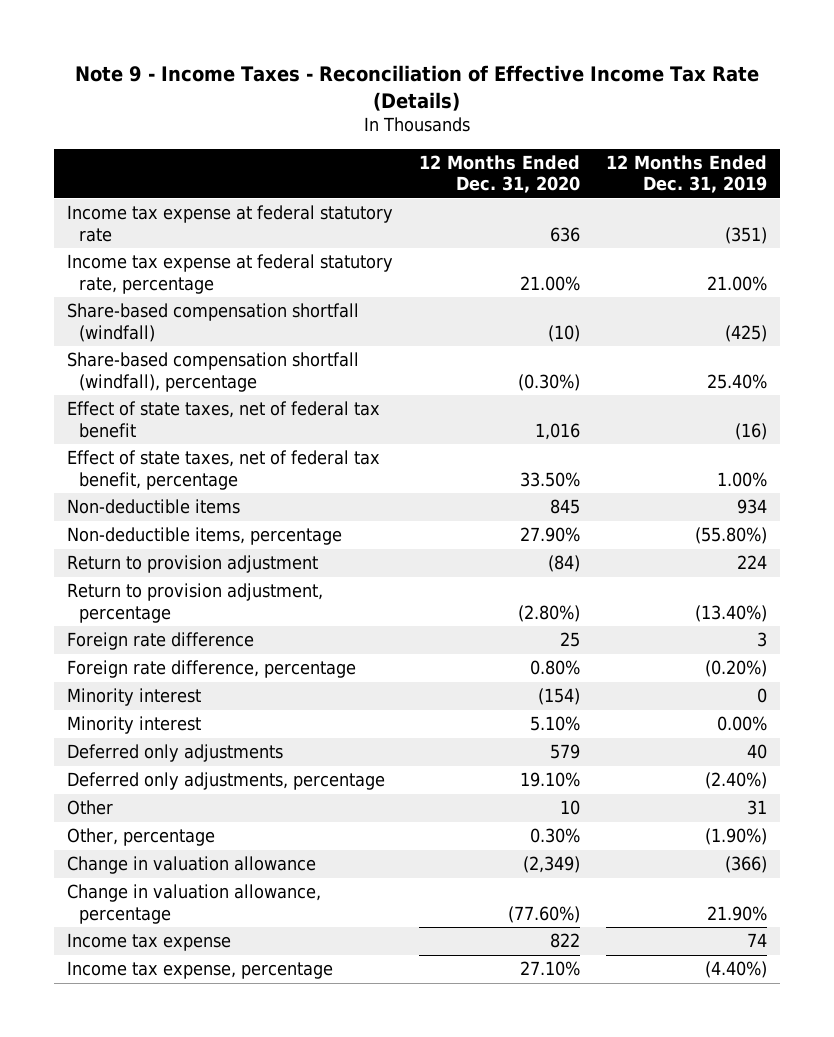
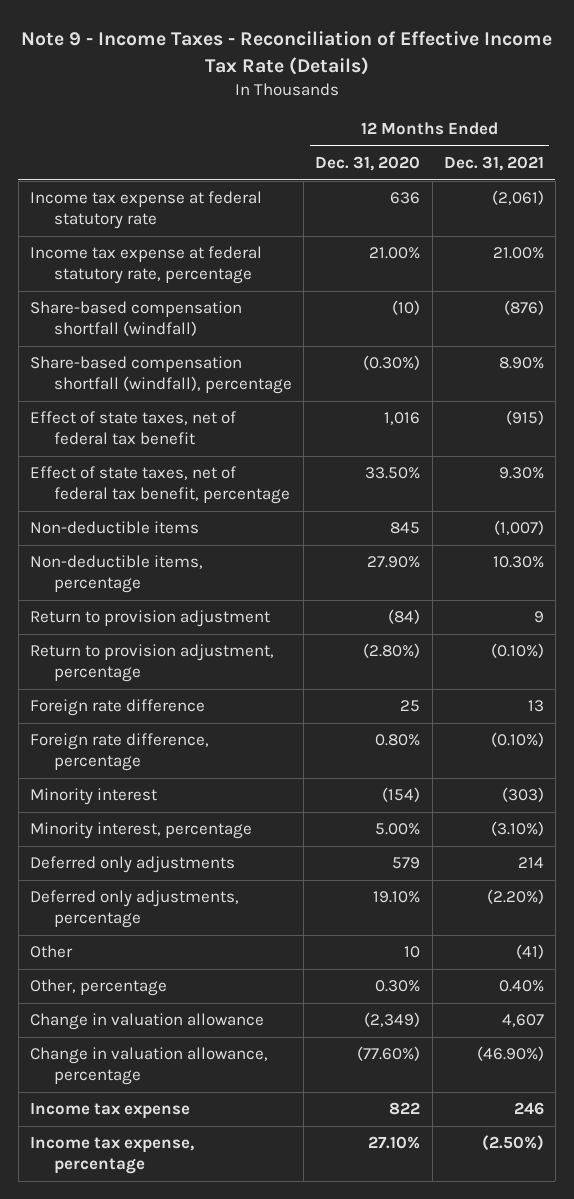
- | 12 Months Ended Dec. 31, 2020 | 12 Months Ended Dec. 31, 2019
+ | 12 Months Ended Dec. 31, 2020 | 12 Months Ended Dec. 31, 2021
- Minority interest | 5.10% | 0.00%
+ Minority interest, percentage | 5.00% | (3.10%)

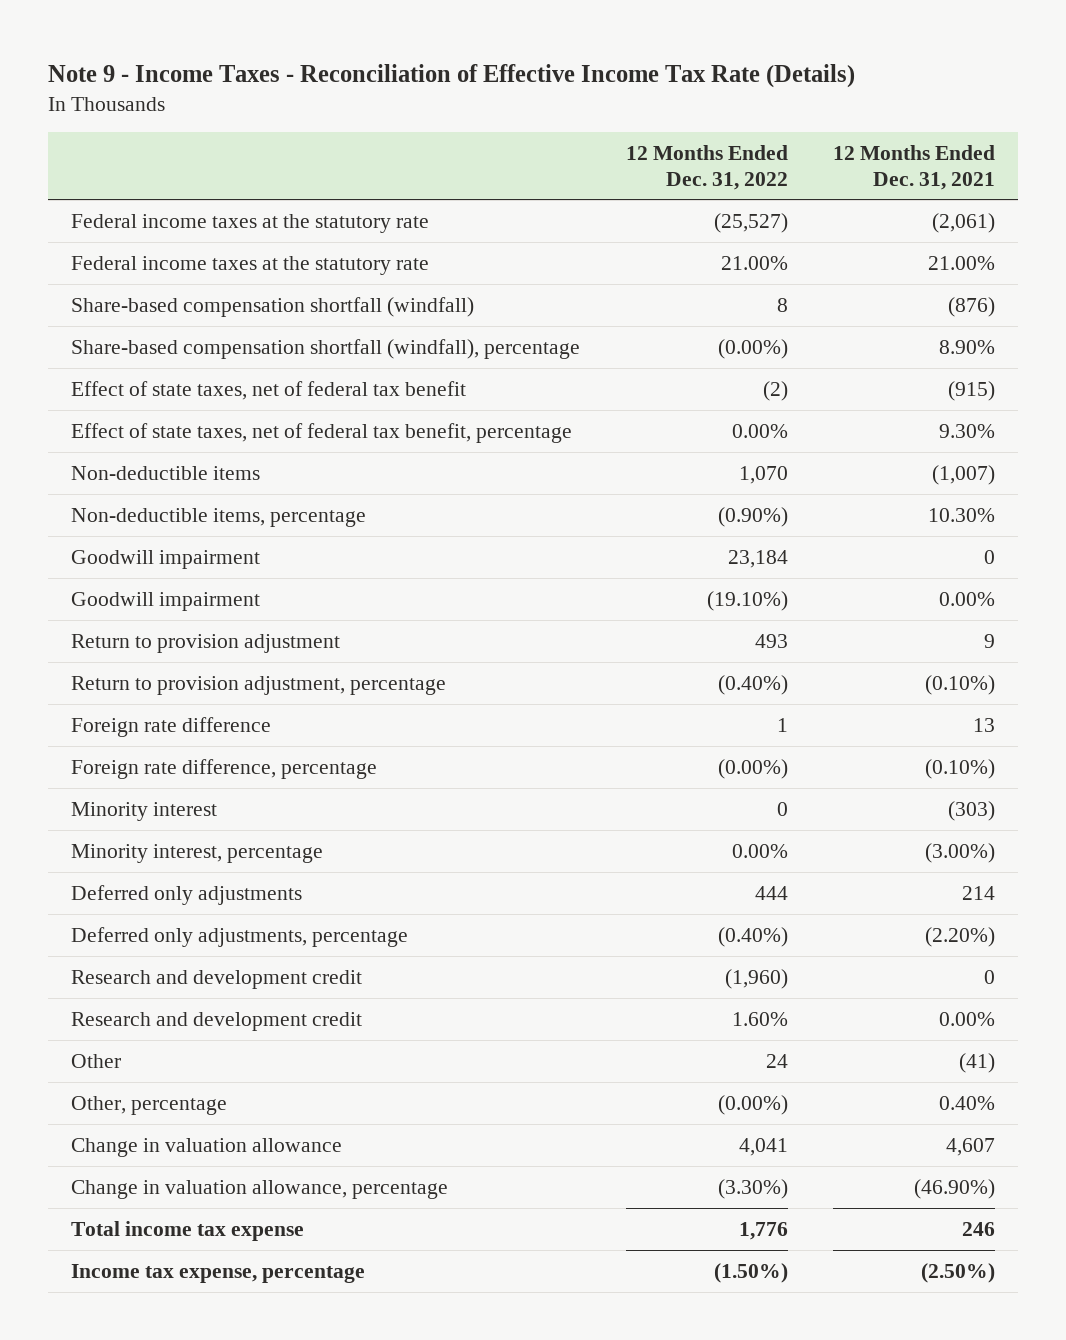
- | 12 Months Ended Dec. 31, 2020 | 12 Months Ended Dec. 31, 2021
+ | 12 Months Ended Dec. 31, 2022 | 12 Months Ended Dec. 31, 2021
- Income tax expense at federal statutory rate | 636 | (2,061)
- Income tax expense at federal statutory rate, percentage | 21.00% | 21.00%
+ Federal income taxes at the statutory rate | (25,527) | (2,061)
+ Federal income taxes at the statutory rate | 21.00% | 21.00%
+ Goodwill impairment | 23,184 | 0
+ Goodwill impairment | (19.10%) | 0.00%
- Minority interest, percentage | 5.00% | (3.10%)
+ Minority interest, percentage | 0.00% | (3.00%)
+ Research and development credit | (1,960) | 0
+ Research and development credit | 1.60% | 0.00%
- Income tax expense | 822 | 246
+ Total income tax expense | 1,776 | 246

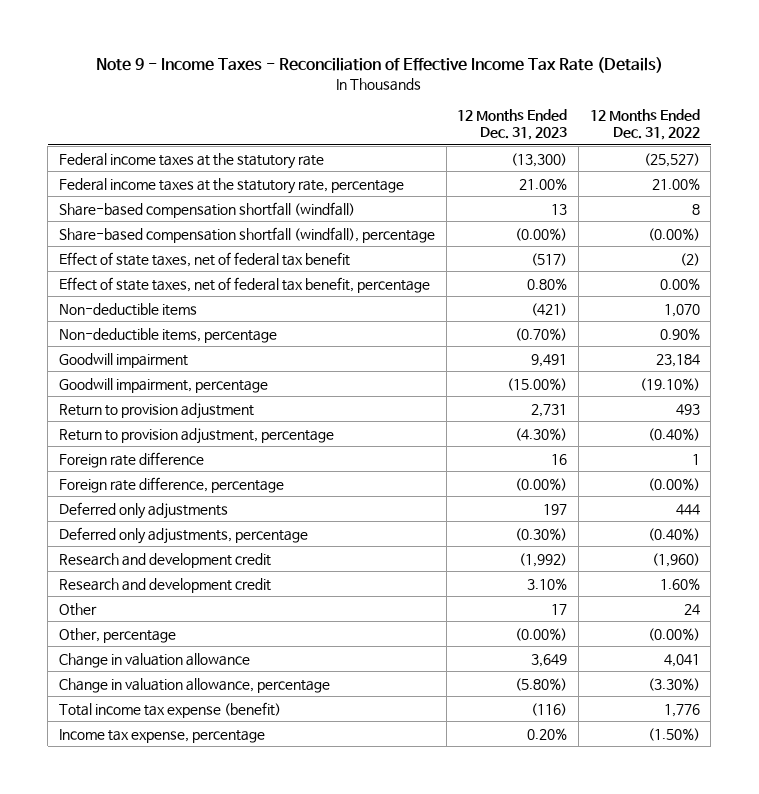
- | 12 Months Ended Dec. 31, 2022 | 12 Months Ended Dec. 31, 2021
+ | 12 Months Ended Dec. 31, 2023 | 12 Months Ended Dec. 31, 2022
- Federal income taxes at the statutory rate | 21.00% | 21.00%
+ Federal income taxes at the statutory rate, percentage | 21.00% | 21.00%
- Non-deductible items, percentage | (0.90%) | 10.30%
+ Non-deductible items, percentage | (0.70%) | 0.90%
- Goodwill impairment | (19.10%) | 0.00%
+ Goodwill impairment, percentage | (15.00%) | (19.10%)
- Minority interest | 0 | (303)
- Minority interest, percentage | 0.00% | (3.00%)
- Total income tax expense | 1,776 | 246
+ Total income tax expense (benefit) | (116) | 1,776

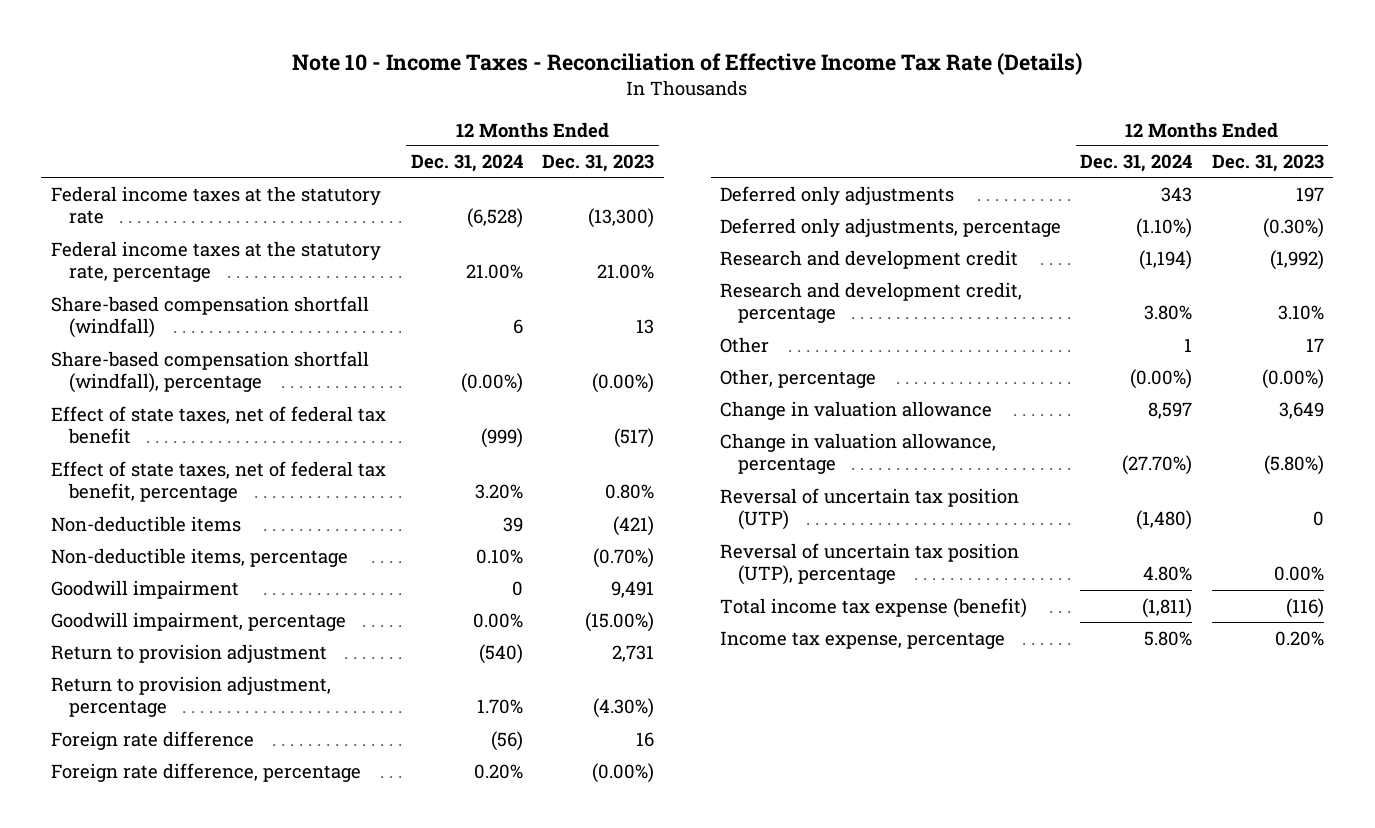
- Note 9 - Income Taxes - Reconciliation of Effective Income Tax Rate (Details)
+ Note 10 - Income Taxes - Reconciliation of Effective Income Tax Rate (Details)
- | 12 Months Ended Dec. 31, 2023 | 12 Months Ended Dec. 31, 2022
+ | 12 Months Ended Dec. 31, 2024 | 12 Months Ended Dec. 31, 2023
- Research and development credit | 3.10% | 1.60%
+ Research and development credit, percentage | 3.80% | 3.10%
+ Reversal of uncertain tax position (UTP) | (1,480) | 0
+ Reversal of uncertain tax position (UTP), percentage | 4.80% | 0.00%

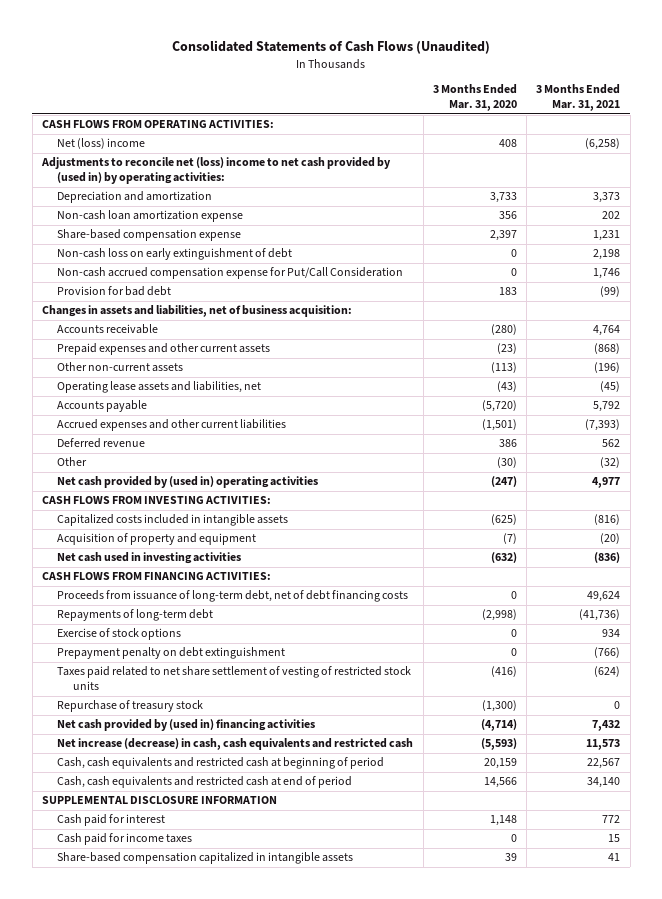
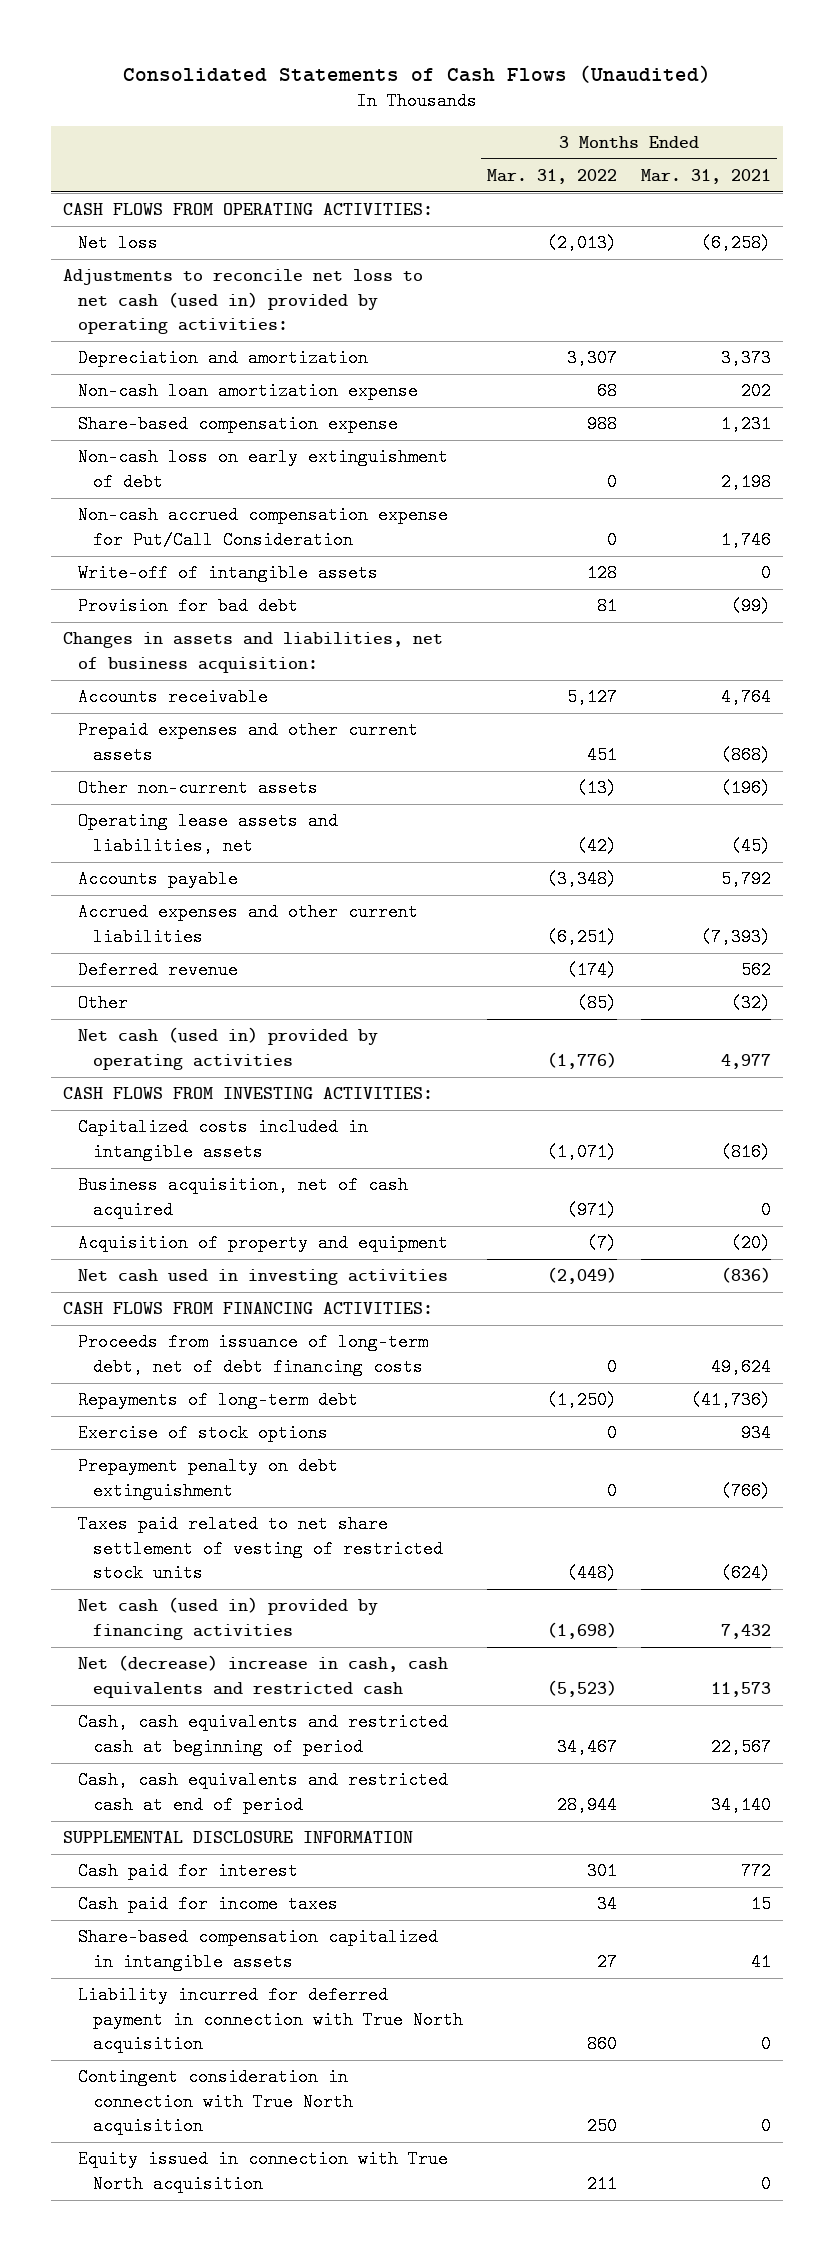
- | 3 Months Ended Mar. 31, 2020 | 3 Months Ended Mar. 31, 2021
+ | 3 Months Ended Mar. 31, 2022 | 3 Months Ended Mar. 31, 2021
- Net (loss) income | 408 | (6,258)
- Adjustments to reconcile net (loss) income to net cash provided by (used in) by operating activities:
+ Net loss | (2,013) | (6,258)
+ Adjustments to reconcile net loss to net cash (used in) provided by operating activities:
+ Write-off of intangible assets | 128 | 0
- Net cash provided by (used in) operating activities | (247) | 4,977
+ Net cash (used in) provided by operating activities | (1,776) | 4,977
+ Business acquisition, net of cash acquired | (971) | 0
- Repurchase of treasury stock | (1,300) | 0
- Net cash provided by (used in) financing activities | (4,714) | 7,432
- Net increase (decrease) in cash, cash equivalents and restricted cash | (5,593) | 11,573
+ Net cash (used in) provided by financing activities | (1,698) | 7,432
+ Net (decrease) increase in cash, cash equivalents and restricted cash | (5,523) | 11,573
+ Liability incurred for deferred payment in connection with True North acquisition | 860 | 0
+ Contingent consideration in connection with True North acquisition | 250 | 0
+ Equity issued in connection with True North acquisition | 211 | 0

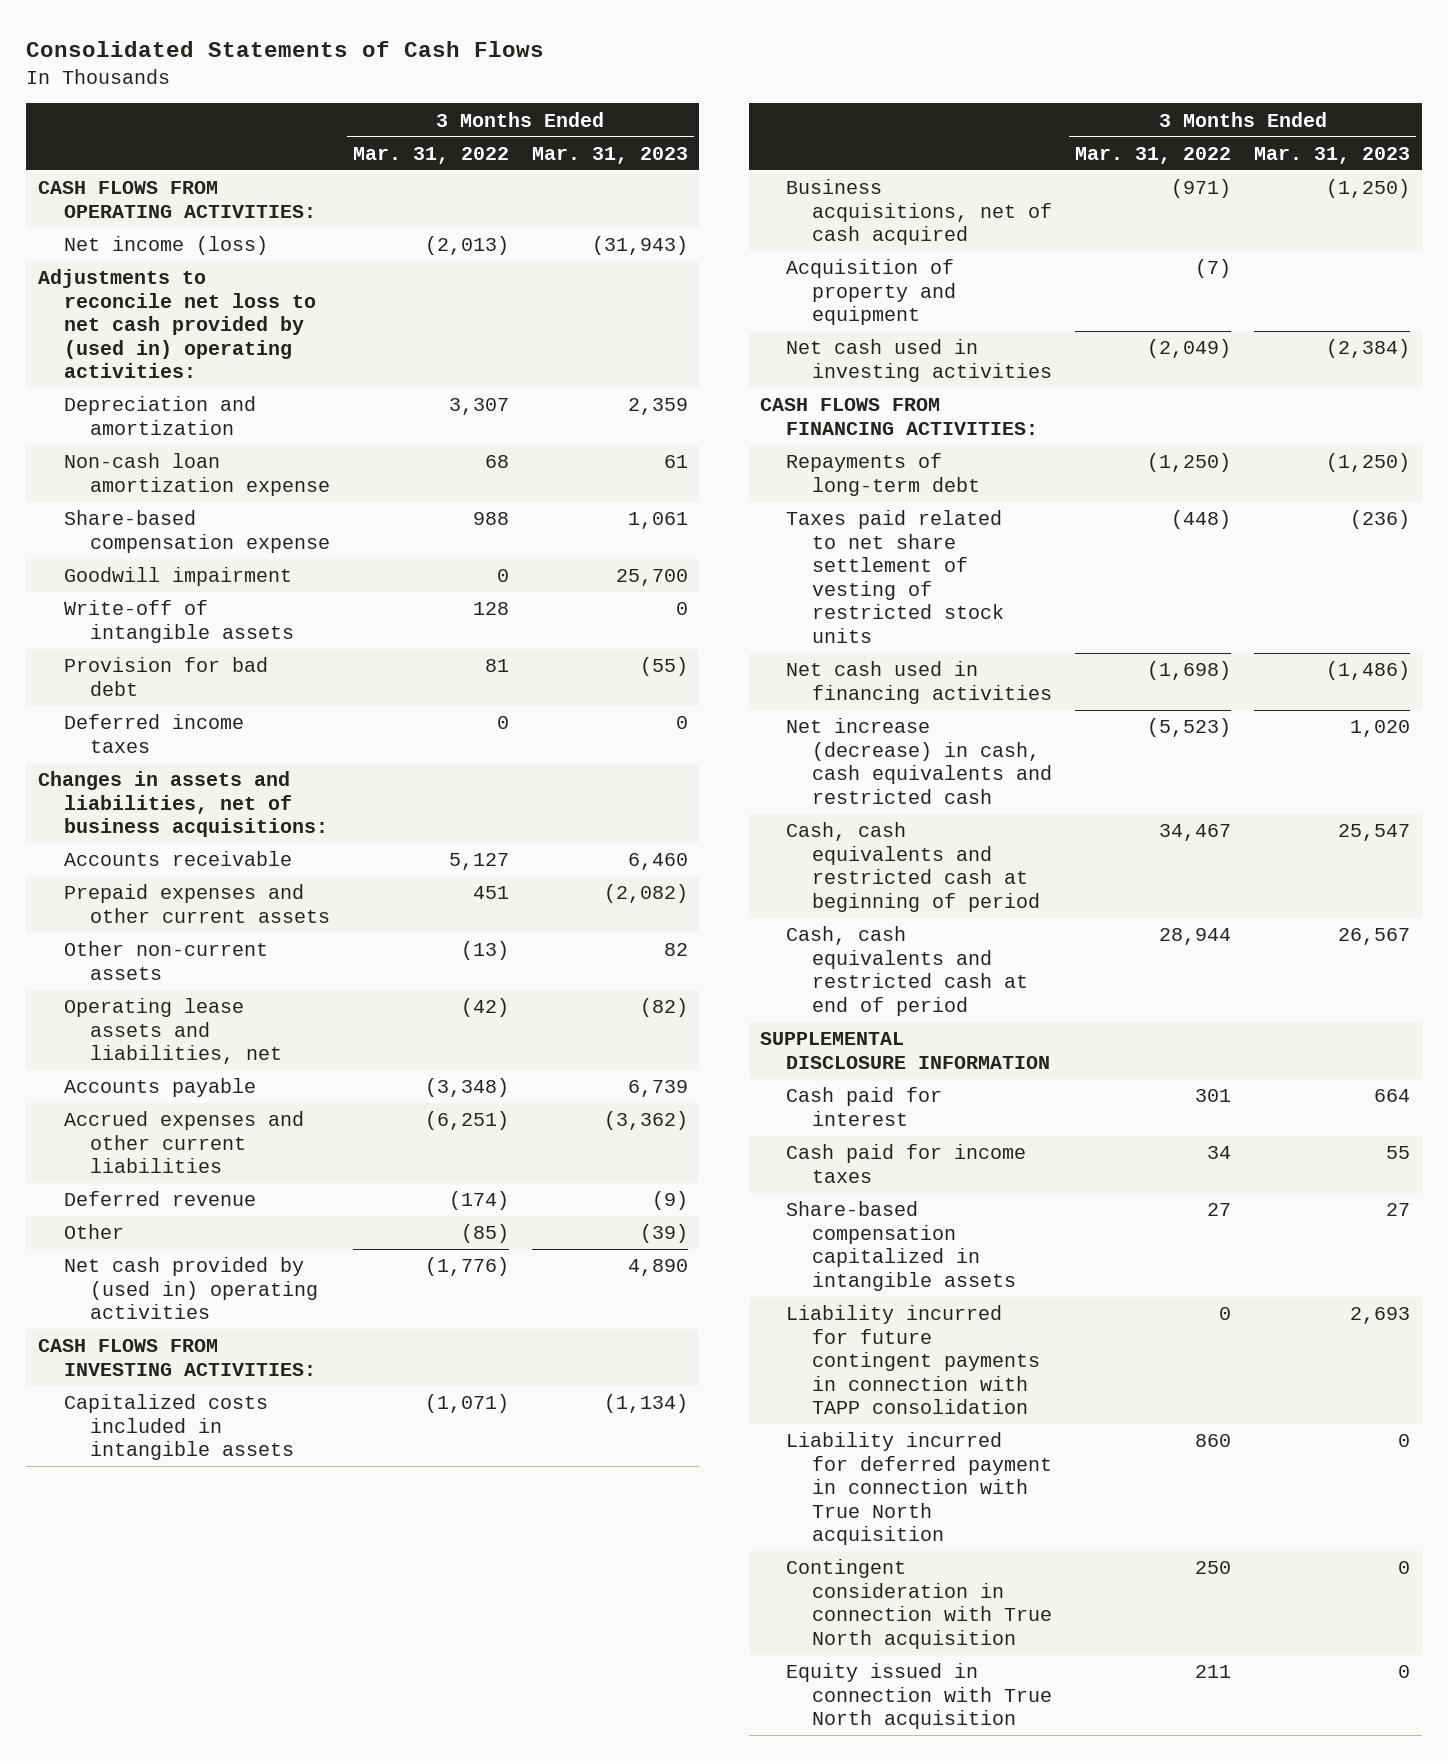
- Consolidated Statements of Cash Flows (Unaudited)
+ Consolidated Statements of Cash Flows
- | 3 Months Ended Mar. 31, 2022 | 3 Months Ended Mar. 31, 2021
+ | 3 Months Ended Mar. 31, 2022 | 3 Months Ended Mar. 31, 2023
- Net loss | (2,013) | (6,258)
- Adjustments to reconcile net loss to net cash (used in) provided by operating activities:
+ Net income (loss) | (2,013) | (31,943)
+ Adjustments to reconcile net loss to net cash provided by (used in) operating activities:
- Non-cash loss on early extinguishment of debt | 0 | 2,198
- Non-cash accrued compensation expense for Put/Call Consideration | 0 | 1,746
+ Goodwill impairment | 0 | 25,700
- Changes in assets and liabilities, net of business acquisition:
+ Deferred income taxes | 0 | 0
+ Changes in assets and liabilities, net of business acquisitions:
- Net cash (used in) provided by operating activities | (1,776) | 4,977
+ Net cash provided by (used in) operating activities | (1,776) | 4,890
- Business acquisition, net of cash acquired | (971) | 0
+ Business acquisitions, net of cash acquired | (971) | (1,250)
- Proceeds from issuance of long-term debt, net of debt financing costs | 0 | 49,624
- Exercise of stock options | 0 | 934
- Prepayment penalty on debt extinguishment | 0 | (766)
- Net cash (used in) provided by financing activities | (1,698) | 7,432
- Net (decrease) increase in cash, cash equivalents and restricted cash | (5,523) | 11,573
+ Net cash used in financing activities | (1,698) | (1,486)
+ Net increase (decrease) in cash, cash equivalents and restricted cash | (5,523) | 1,020
+ Liability incurred for future contingent payments in connection with TAPP consolidation | 0 | 2,693

